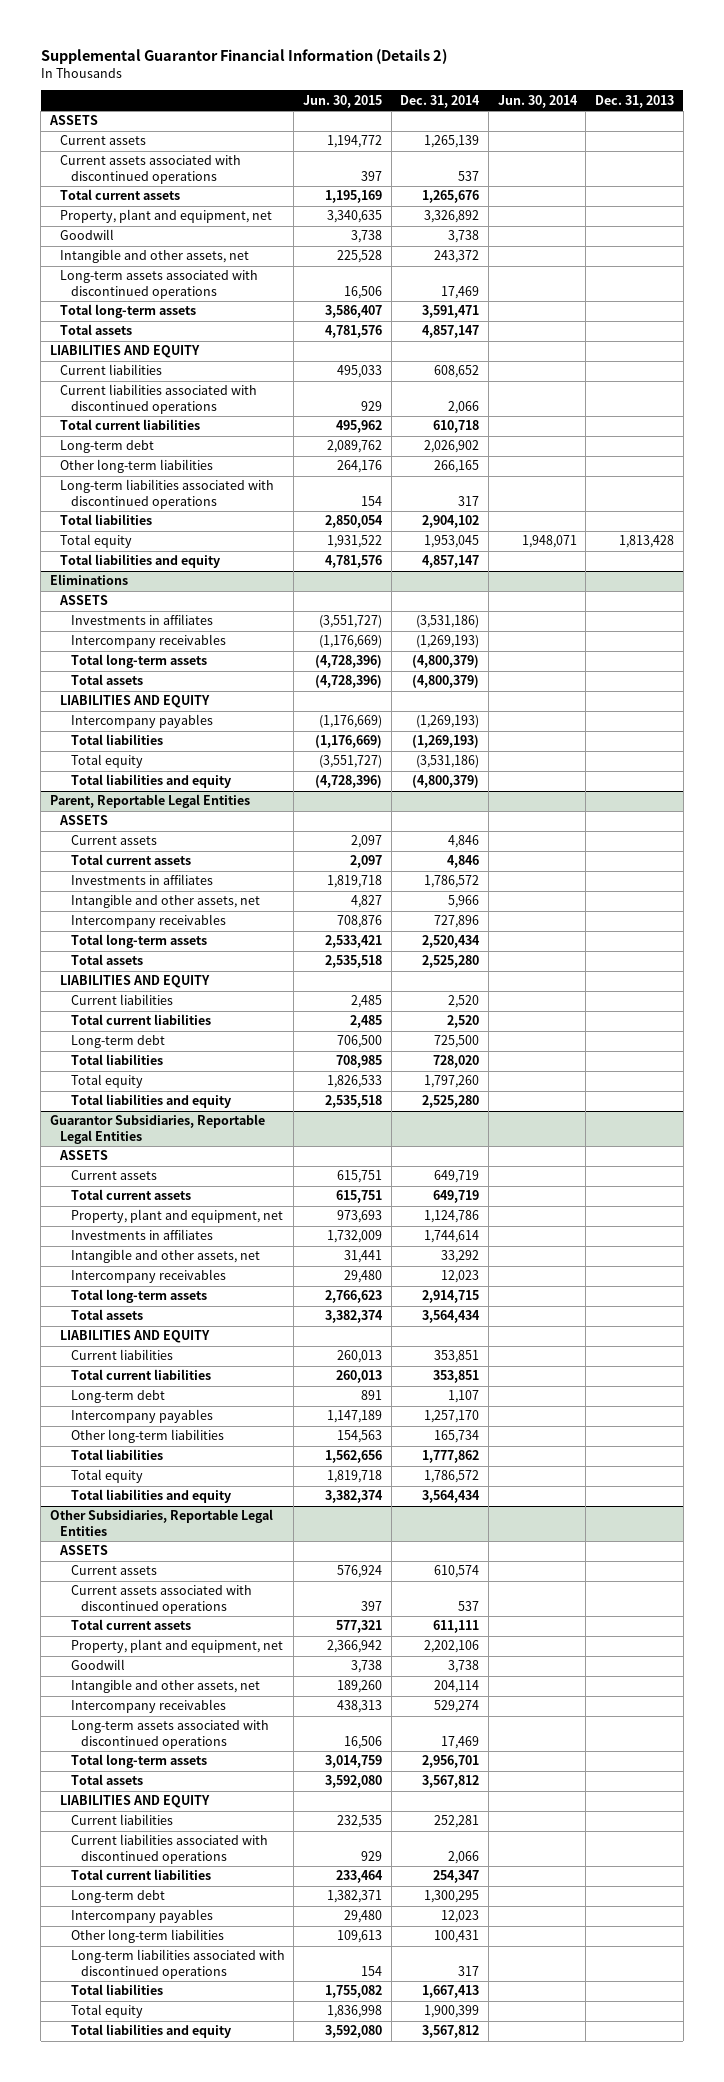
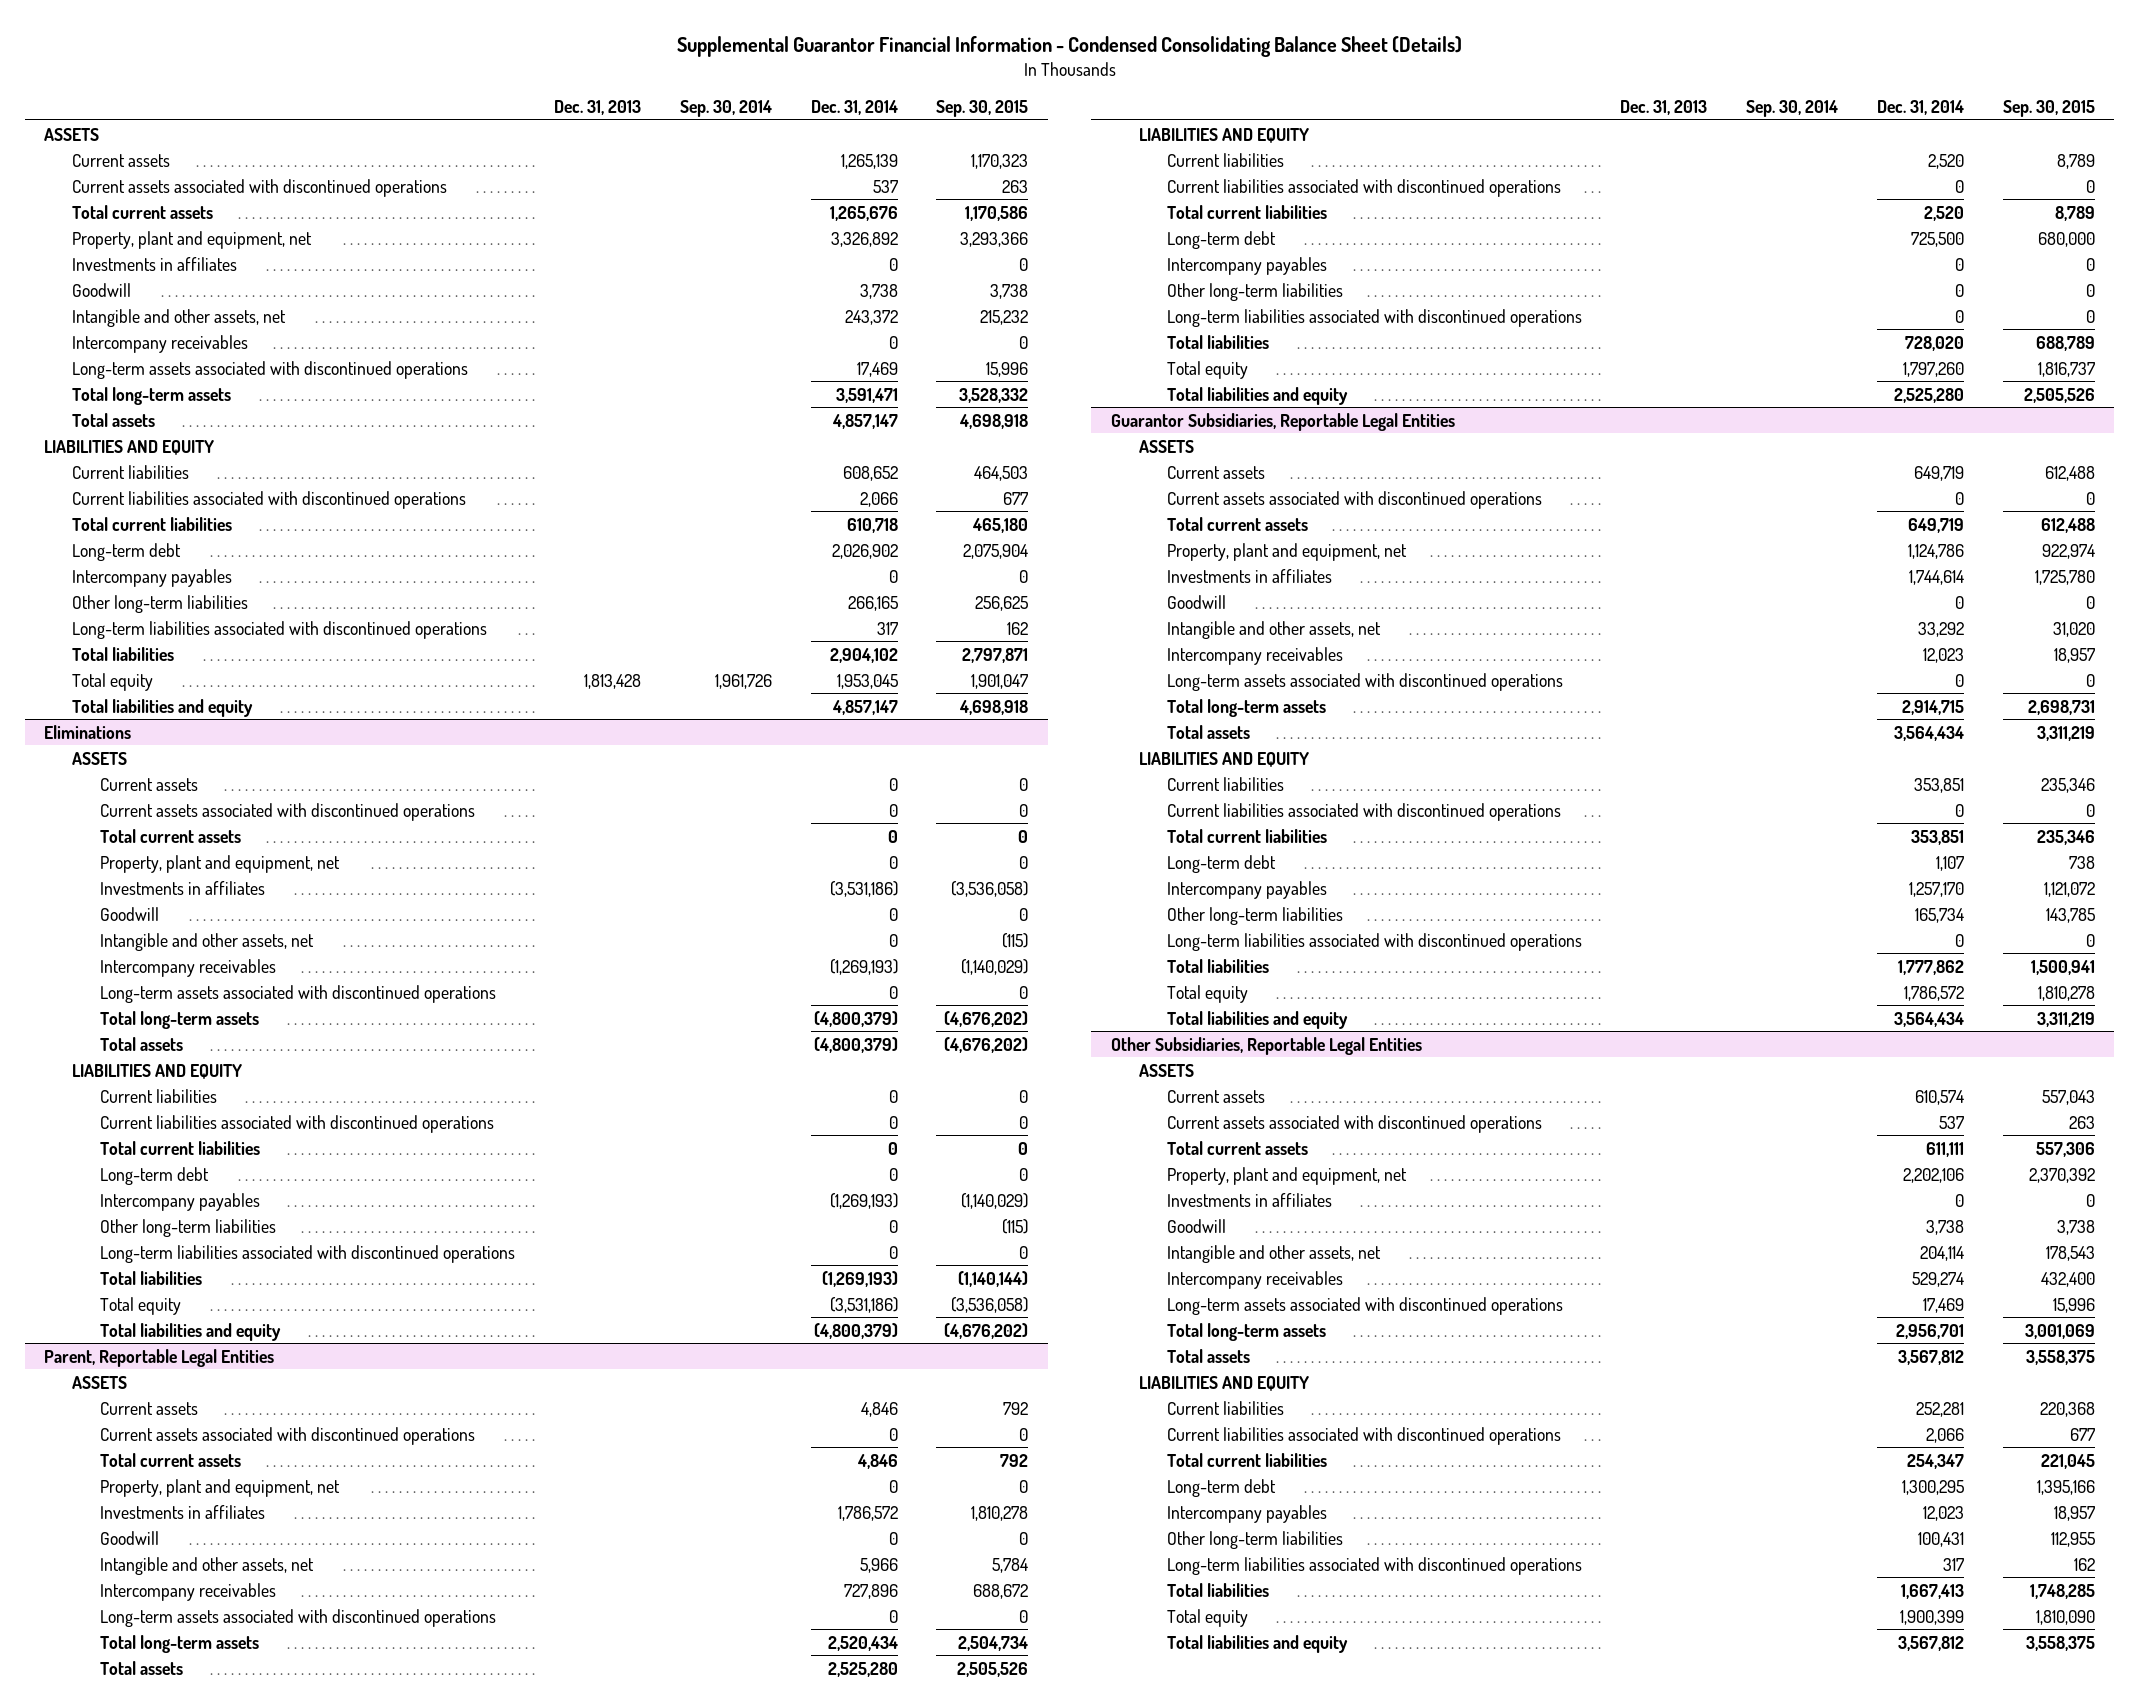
- Supplemental Guarantor Financial Information (Details 2)
+ Supplemental Guarantor Financial Information - Condensed Consolidating Balance Sheet (Details)
- | Jun. 30, 2015 | Dec. 31, 2014 | Jun. 30, 2014 | Dec. 31, 2013
+ | Dec. 31, 2013 | Sep. 30, 2014 | Dec. 31, 2014 | Sep. 30, 2015
+ Investments in affiliates | | | 0 | 0
+ Intercompany receivables | | | 0 | 0
+ Intercompany payables | | | 0 | 0
@ Eliminations
+ Current assets | | | 0 | 0
+ Current assets associated with discontinued operations | | | 0 | 0
+ Total current assets | | | 0 | 0
+ Property, plant and equipment, net | | | 0 | 0
+ Goodwill | | | 0 | 0
+ Intangible and other assets, net | | | 0 | (115)
+ Long-term assets associated with discontinued operations | | | 0 | 0
+ Current liabilities | | | 0 | 0
+ Current liabilities associated with discontinued operations | | | 0 | 0
+ Total current liabilities | | | 0 | 0
+ Long-term debt | | | 0 | 0
+ Other long-term liabilities | | | 0 | (115)
+ Long-term liabilities associated with discontinued operations | | | 0 | 0
@ Parent, Reportable Legal Entities
+ Current assets associated with discontinued operations | | | 0 | 0
+ Property, plant and equipment, net | | | 0 | 0
+ Goodwill | | | 0 | 0
+ Long-term assets associated with discontinued operations | | | 0 | 0
+ Current liabilities associated with discontinued operations | | | 0 | 0
+ Intercompany payables | | | 0 | 0
+ Other long-term liabilities | | | 0 | 0
+ Long-term liabilities associated with discontinued operations | | | 0 | 0
@ Guarantor Subsidiaries, Reportable Legal Entities
+ Current assets associated with discontinued operations | | | 0 | 0
+ Goodwill | | | 0 | 0
+ Long-term assets associated with discontinued operations | | | 0 | 0
+ Current liabilities associated with discontinued operations | | | 0 | 0
+ Long-term liabilities associated with discontinued operations | | | 0 | 0
@ Other Subsidiaries, Reportable Legal Entities
+ Investments in affiliates | | | 0 | 0

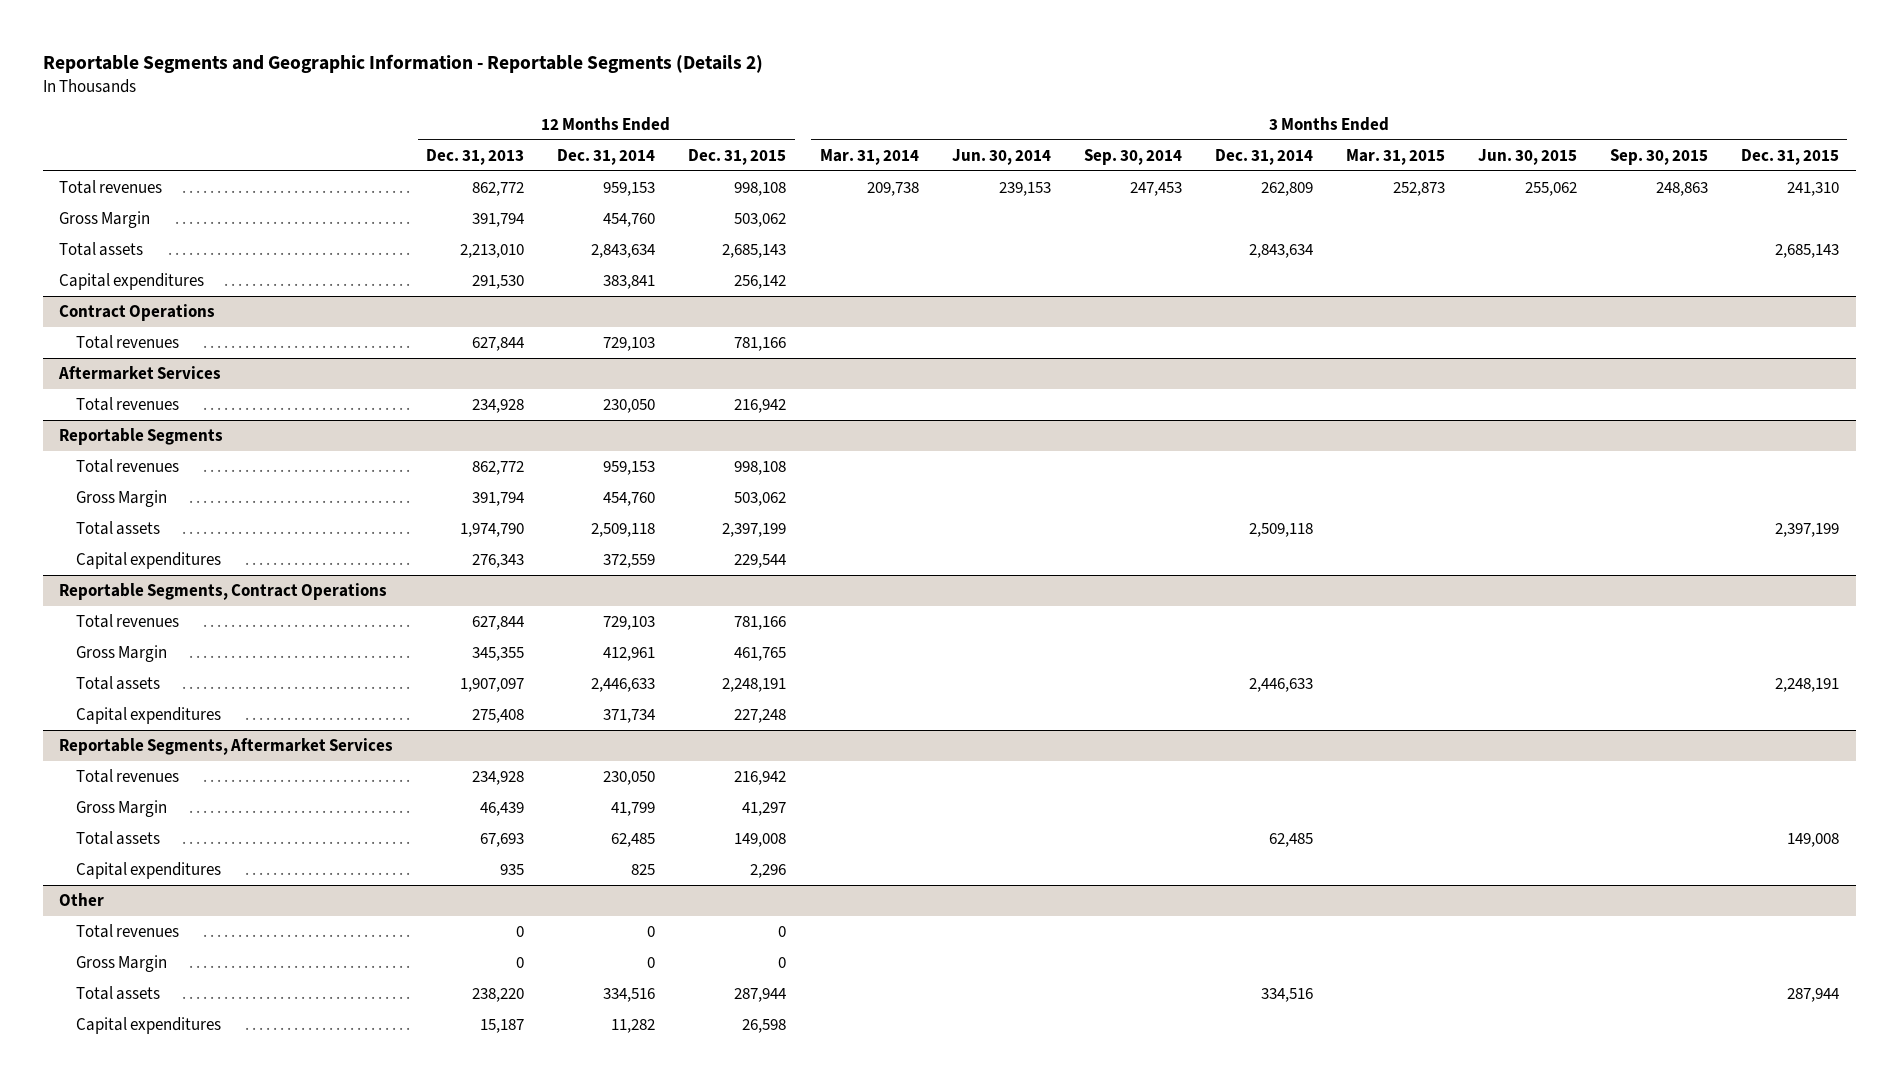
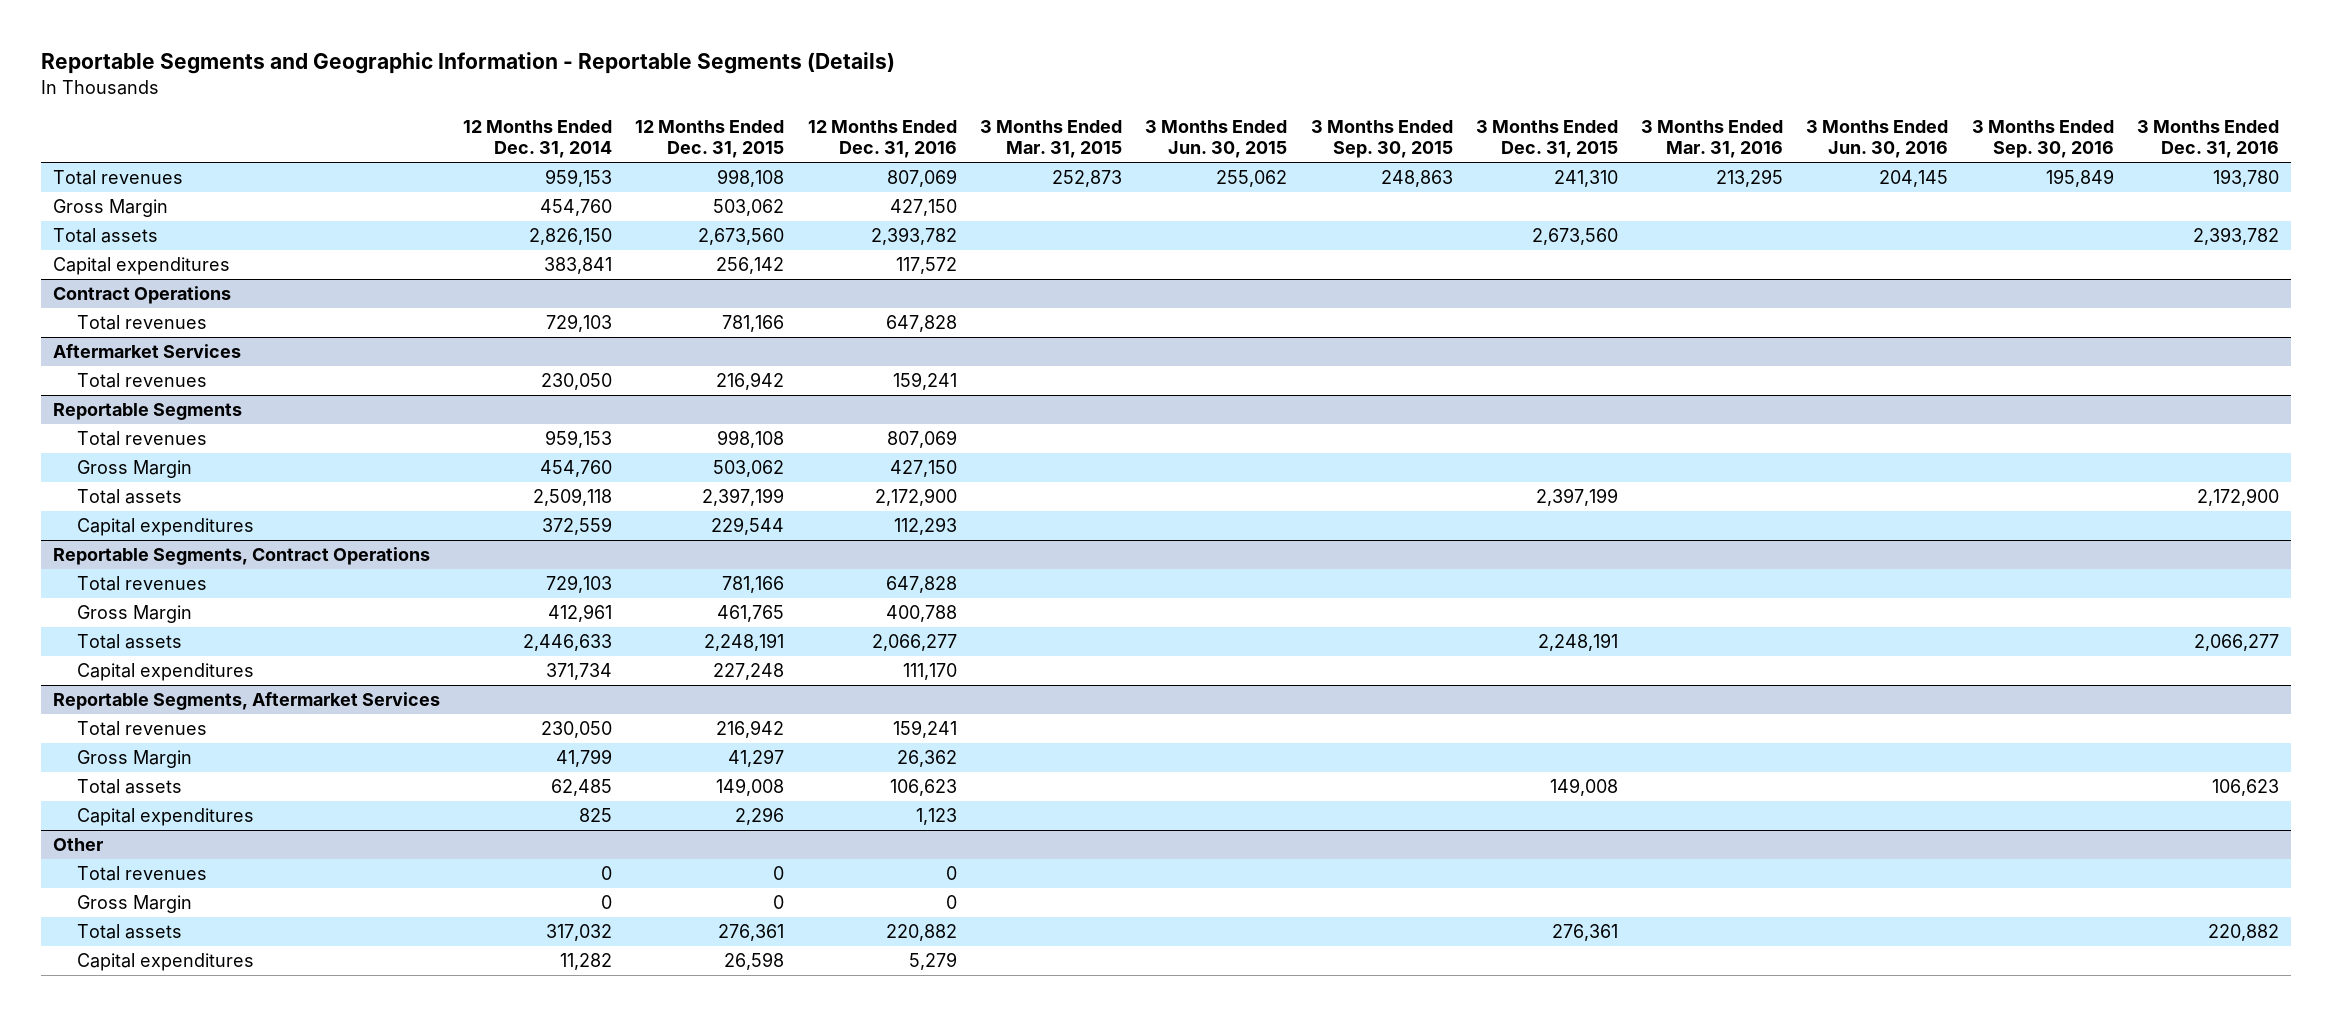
- Reportable Segments and Geographic Information - Reportable Segments (Details 2)
+ Reportable Segments and Geographic Information - Reportable Segments (Details)
- | 12 Months Ended Dec. 31, 2013 | 12 Months Ended Dec. 31, 2014 | 12 Months Ended Dec. 31, 2015 | 3 Months Ended Mar. 31, 2014 | 3 Months Ended Jun. 30, 2014 | 3 Months Ended Sep. 30, 2014 | 3 Months Ended Dec. 31, 2014 | 3 Months Ended Mar. 31, 2015 | 3 Months Ended Jun. 30, 2015 | 3 Months Ended Sep. 30, 2015 | 3 Months Ended Dec. 31, 2015
+ | 12 Months Ended Dec. 31, 2014 | 12 Months Ended Dec. 31, 2015 | 12 Months Ended Dec. 31, 2016 | 3 Months Ended Mar. 31, 2015 | 3 Months Ended Jun. 30, 2015 | 3 Months Ended Sep. 30, 2015 | 3 Months Ended Dec. 31, 2015 | 3 Months Ended Mar. 31, 2016 | 3 Months Ended Jun. 30, 2016 | 3 Months Ended Sep. 30, 2016 | 3 Months Ended Dec. 31, 2016
- Total assets | 2,213,010 | 2,843,634 | 2,685,143 | | | | 2,843,634 | | | | 2,685,143
+ Total assets | 2,826,150 | 2,673,560 | 2,393,782 | | | | 2,673,560 | | | | 2,393,782
@ Other
- Total assets | 238,220 | 334,516 | 287,944 | | | | 334,516 | | | | 287,944
+ Total assets | 317,032 | 276,361 | 220,882 | | | | 276,361 | | | | 220,882

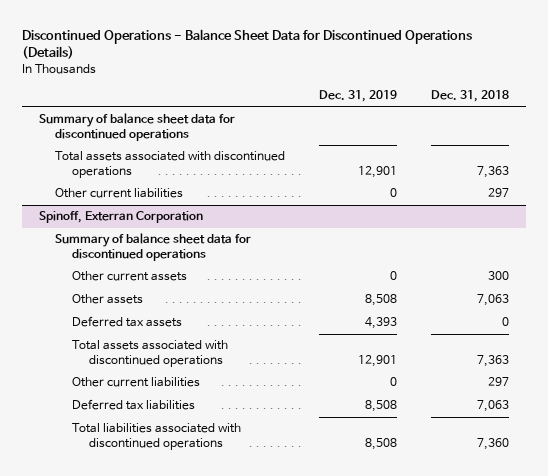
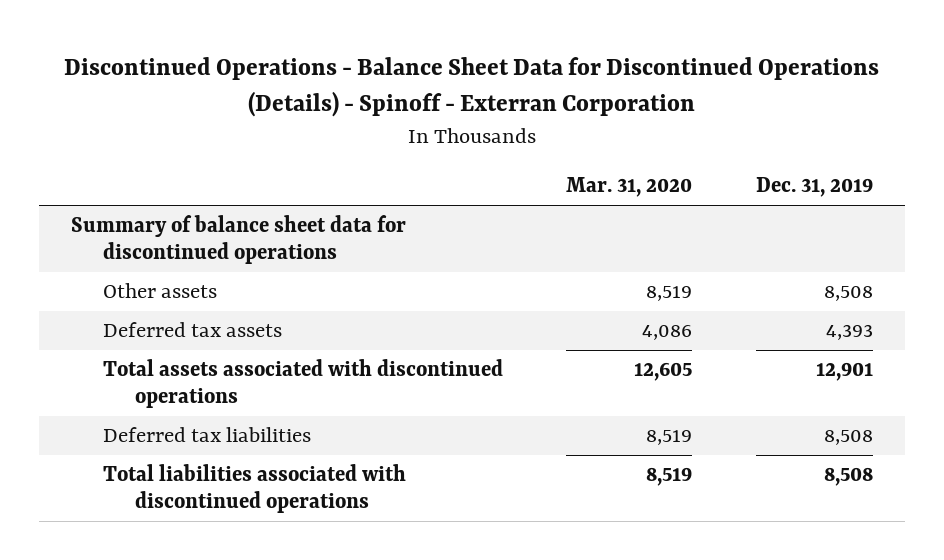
- Discontinued Operations - Balance Sheet Data for Discontinued Operations (Details)
+ Discontinued Operations - Balance Sheet Data for Discontinued Operations (Details) - Spinoff - Exterran Corporation
- | Dec. 31, 2019 | Dec. 31, 2018
+ | Mar. 31, 2020 | Dec. 31, 2019
- Total assets associated with discontinued operations | 12,901 | 7,363
- Other current liabilities | 0 | 297
- Spinoff, Exterran Corporation
- Summary of balance sheet data for discontinued operations
- Other current assets | 0 | 300
- Other current liabilities | 0 | 297

